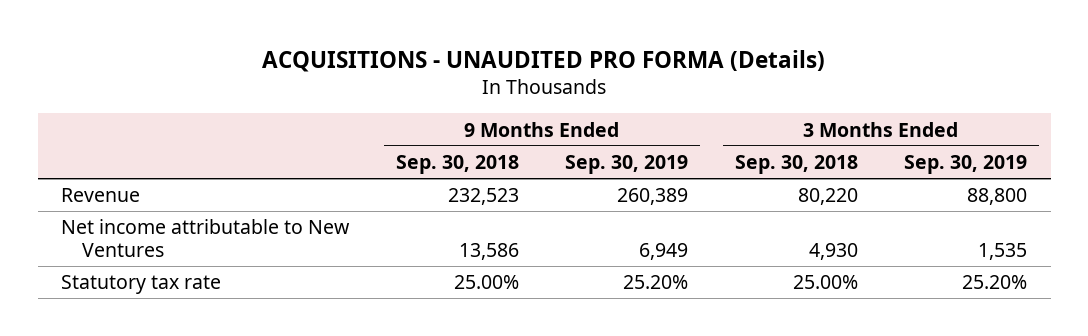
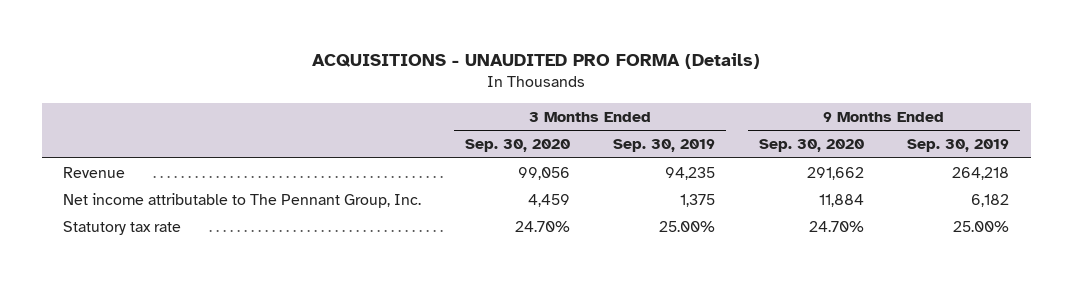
- | 9 Months Ended Sep. 30, 2018 | 9 Months Ended Sep. 30, 2019 | 3 Months Ended Sep. 30, 2018 | 3 Months Ended Sep. 30, 2019
+ | 3 Months Ended Sep. 30, 2020 | 3 Months Ended Sep. 30, 2019 | 9 Months Ended Sep. 30, 2020 | 9 Months Ended Sep. 30, 2019
- Revenue | 232,523 | 260,389 | 80,220 | 88,800
- Net income attributable to New Ventures | 13,586 | 6,949 | 4,930 | 1,535
- Statutory tax rate | 25.00% | 25.20% | 25.00% | 25.20%
+ Revenue | 99,056 | 94,235 | 291,662 | 264,218
+ Net income attributable to The Pennant Group, Inc. | 4,459 | 1,375 | 11,884 | 6,182
+ Statutory tax rate | 24.70% | 25.00% | 24.70% | 25.00%

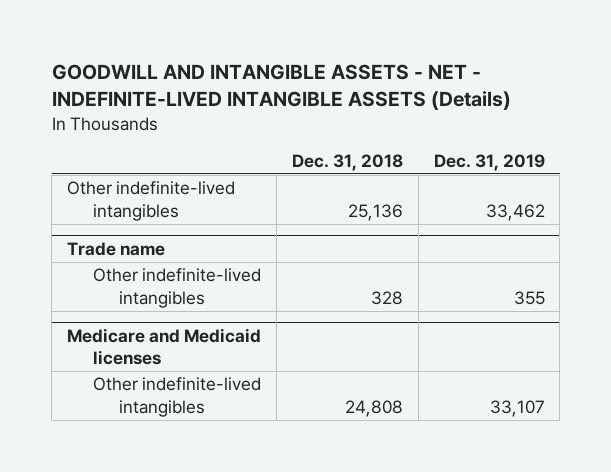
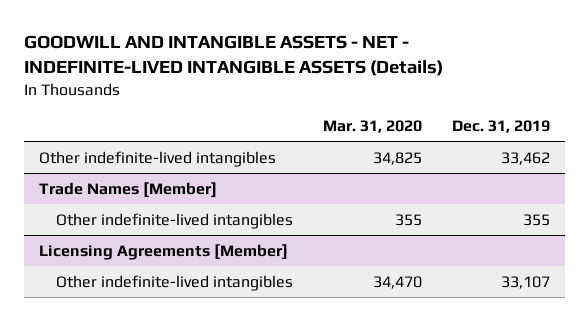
- | Dec. 31, 2018 | Dec. 31, 2019
+ | Mar. 31, 2020 | Dec. 31, 2019
- Trade name
+ Trade Names [Member]
- Medicare and Medicaid licenses
+ Licensing Agreements [Member]

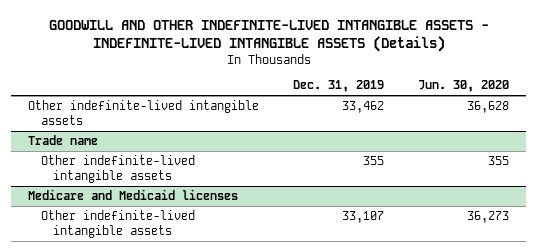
- GOODWILL AND INTANGIBLE ASSETS - NET - INDEFINITE-LIVED INTANGIBLE ASSETS (Details)
+ GOODWILL AND OTHER INDEFINITE-LIVED INTANGIBLE ASSETS - INDEFINITE-LIVED INTANGIBLE ASSETS (Details)
- | Mar. 31, 2020 | Dec. 31, 2019
+ | Dec. 31, 2019 | Jun. 30, 2020
- Other indefinite-lived intangibles | 34,825 | 33,462
- Trade Names [Member]
- Other indefinite-lived intangibles | 355 | 355
- Licensing Agreements [Member]
- Other indefinite-lived intangibles | 34,470 | 33,107
+ Other indefinite-lived intangible assets | 33,462 | 36,628
+ Trade name
+ Other indefinite-lived intangible assets | 355 | 355
+ Medicare and Medicaid licenses
+ Other indefinite-lived intangible assets | 33,107 | 36,273

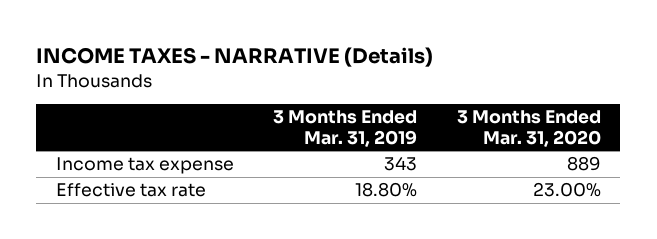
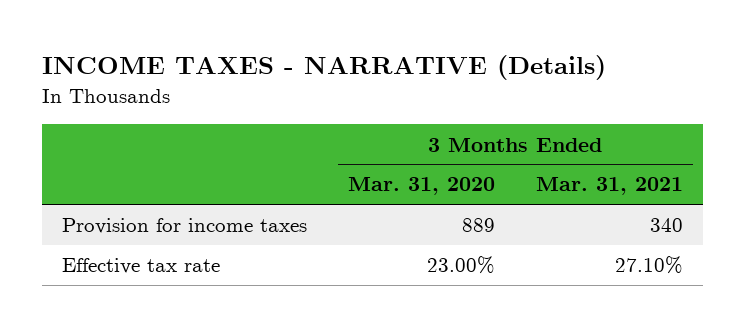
- | 3 Months Ended Mar. 31, 2019 | 3 Months Ended Mar. 31, 2020
+ | 3 Months Ended Mar. 31, 2020 | 3 Months Ended Mar. 31, 2021
- Income tax expense | 343 | 889
+ Provision for income taxes | 889 | 340

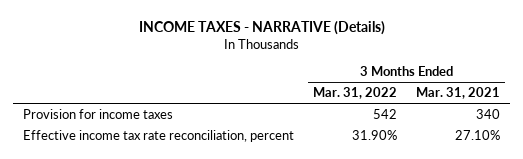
- | 3 Months Ended Mar. 31, 2020 | 3 Months Ended Mar. 31, 2021
+ | 3 Months Ended Mar. 31, 2022 | 3 Months Ended Mar. 31, 2021
- Effective tax rate | 23.00% | 27.10%
+ Effective income tax rate reconciliation, percent | 31.90% | 27.10%

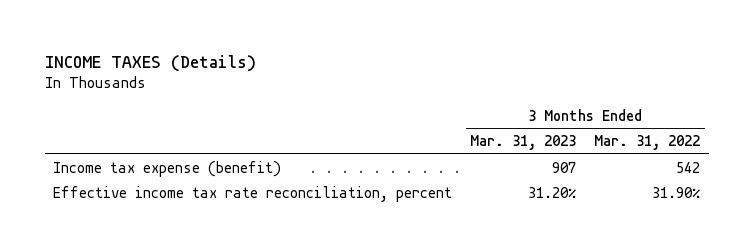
- INCOME TAXES - NARRATIVE (Details)
+ INCOME TAXES (Details)
- | 3 Months Ended Mar. 31, 2022 | 3 Months Ended Mar. 31, 2021
+ | 3 Months Ended Mar. 31, 2023 | 3 Months Ended Mar. 31, 2022
- Provision for income taxes | 542 | 340
+ Income tax expense (benefit) | 907 | 542

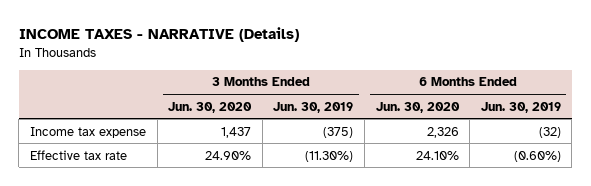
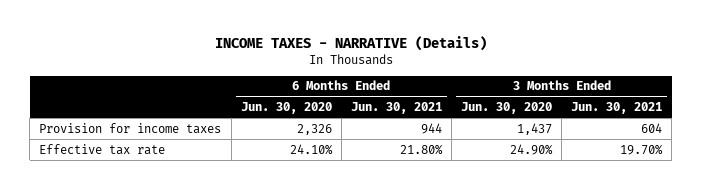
- | 3 Months Ended Jun. 30, 2020 | 3 Months Ended Jun. 30, 2019 | 6 Months Ended Jun. 30, 2020 | 6 Months Ended Jun. 30, 2019
+ | 6 Months Ended Jun. 30, 2020 | 6 Months Ended Jun. 30, 2021 | 3 Months Ended Jun. 30, 2020 | 3 Months Ended Jun. 30, 2021
- Income tax expense | 1,437 | (375) | 2,326 | (32)
+ Provision for income taxes | 2,326 | 944 | 1,437 | 604

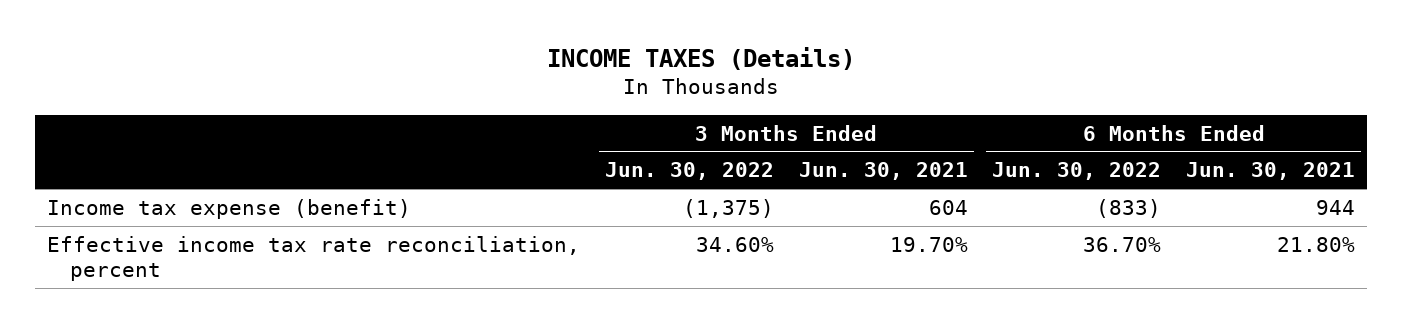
- INCOME TAXES - NARRATIVE (Details)
+ INCOME TAXES (Details)
- | 6 Months Ended Jun. 30, 2020 | 6 Months Ended Jun. 30, 2021 | 3 Months Ended Jun. 30, 2020 | 3 Months Ended Jun. 30, 2021
+ | 3 Months Ended Jun. 30, 2022 | 3 Months Ended Jun. 30, 2021 | 6 Months Ended Jun. 30, 2022 | 6 Months Ended Jun. 30, 2021
- Provision for income taxes | 2,326 | 944 | 1,437 | 604
- Effective tax rate | 24.10% | 21.80% | 24.90% | 19.70%
+ Income tax expense (benefit) | (1,375) | 604 | (833) | 944
+ Effective income tax rate reconciliation, percent | 34.60% | 19.70% | 36.70% | 21.80%

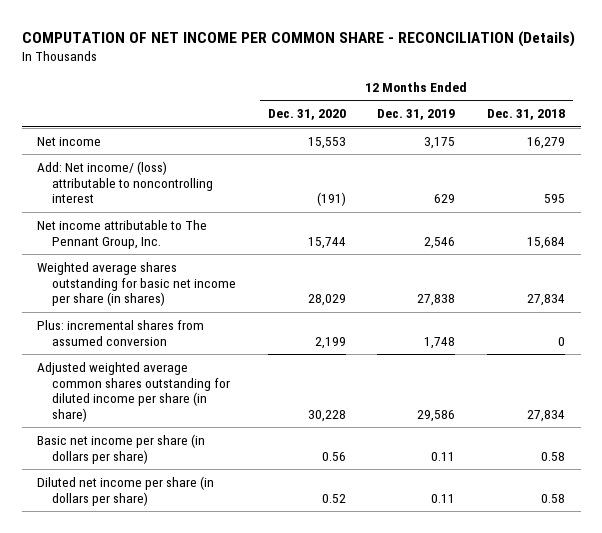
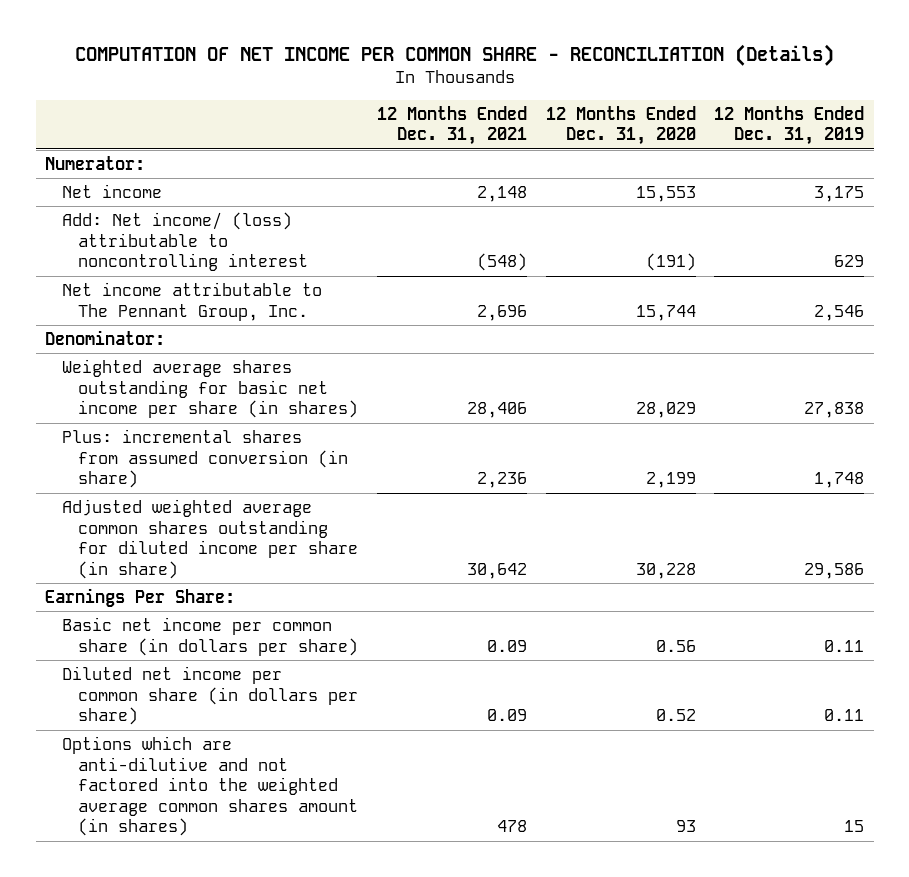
- | 12 Months Ended Dec. 31, 2020 | 12 Months Ended Dec. 31, 2019 | 12 Months Ended Dec. 31, 2018
+ | 12 Months Ended Dec. 31, 2021 | 12 Months Ended Dec. 31, 2020 | 12 Months Ended Dec. 31, 2019
+ Numerator:
+ Denominator:
- Plus: incremental shares from assumed conversion | 2,199 | 1,748 | 0
+ Plus: incremental shares from assumed conversion (in share) | 2,236 | 2,199 | 1,748
- Basic net income per share (in dollars per share) | 0.56 | 0.11 | 0.58
- Diluted net income per share (in dollars per share) | 0.52 | 0.11 | 0.58
+ Earnings Per Share:
+ Basic net income per common share (in dollars per share) | 0.09 | 0.56 | 0.11
+ Diluted net income per common share (in dollars per share) | 0.09 | 0.52 | 0.11
+ Options which are anti-dilutive and not factored into the weighted average common shares amount (in shares) | 478 | 93 | 15

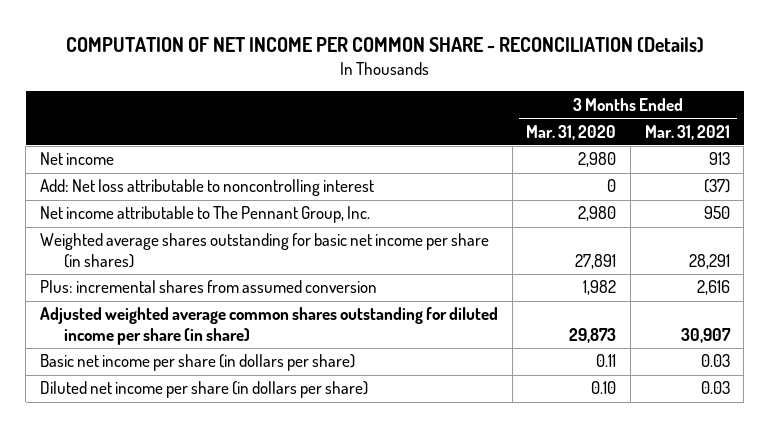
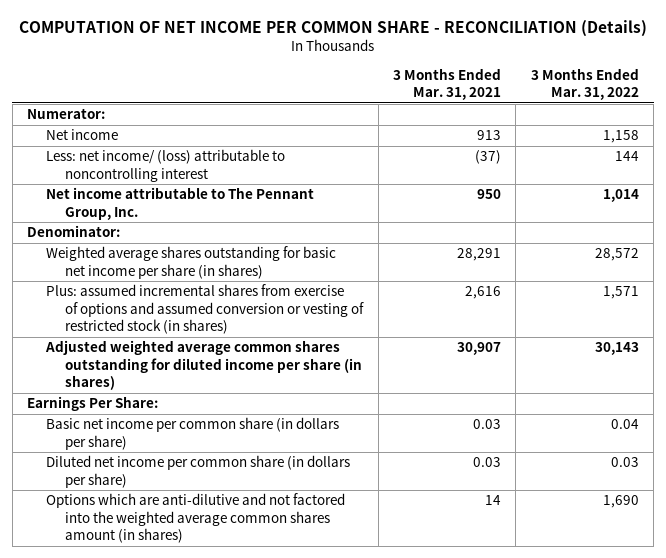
- | 3 Months Ended Mar. 31, 2020 | 3 Months Ended Mar. 31, 2021
+ | 3 Months Ended Mar. 31, 2021 | 3 Months Ended Mar. 31, 2022
+ Numerator:
- Add: Net loss attributable to noncontrolling interest | 0 | (37)
+ Less: net income/ (loss) attributable to noncontrolling interest | (37) | 144
+ Denominator:
- Plus: incremental shares from assumed conversion | 1,982 | 2,616
- Adjusted weighted average common shares outstanding for diluted income per share (in share) | 29,873 | 30,907
- Basic net income per share (in dollars per share) | 0.11 | 0.03
- Diluted net income per share (in dollars per share) | 0.10 | 0.03
+ Plus: assumed incremental shares from exercise of options and assumed conversion or vesting of restricted stock (in shares) | 2,616 | 1,571
+ Adjusted weighted average common shares outstanding for diluted income per share (in shares) | 30,907 | 30,143
+ Earnings Per Share:
+ Basic net income per common share (in dollars per share) | 0.03 | 0.04
+ Diluted net income per common share (in dollars per share) | 0.03 | 0.03
+ Options which are anti-dilutive and not factored into the weighted average common shares amount (in shares) | 14 | 1,690

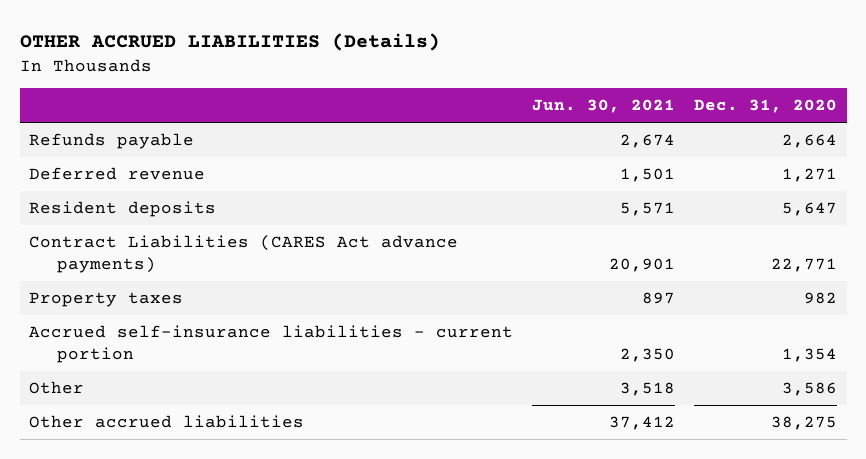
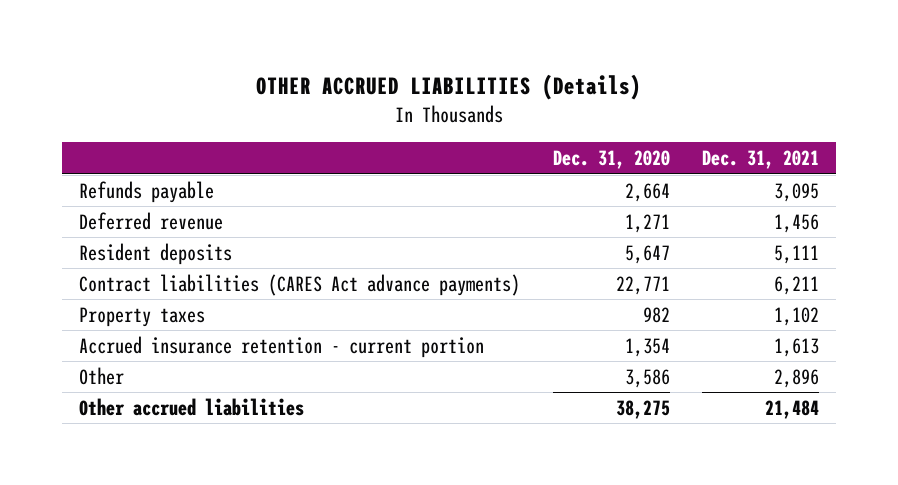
- | Jun. 30, 2021 | Dec. 31, 2020
+ | Dec. 31, 2020 | Dec. 31, 2021
- Contract Liabilities (CARES Act advance payments) | 20,901 | 22,771
+ Contract liabilities (CARES Act advance payments) | 22,771 | 6,211
- Accrued self-insurance liabilities - current portion | 2,350 | 1,354
+ Accrued insurance retention - current portion | 1,354 | 1,613

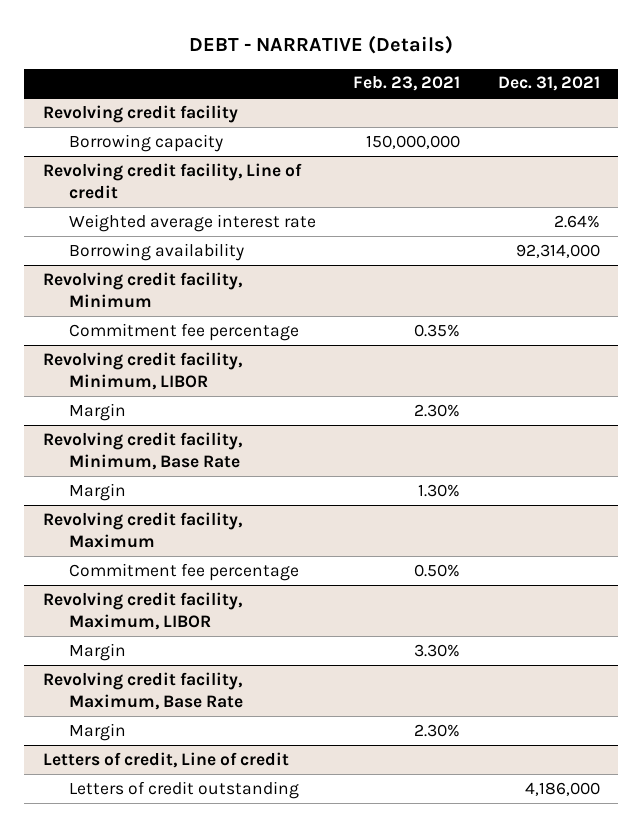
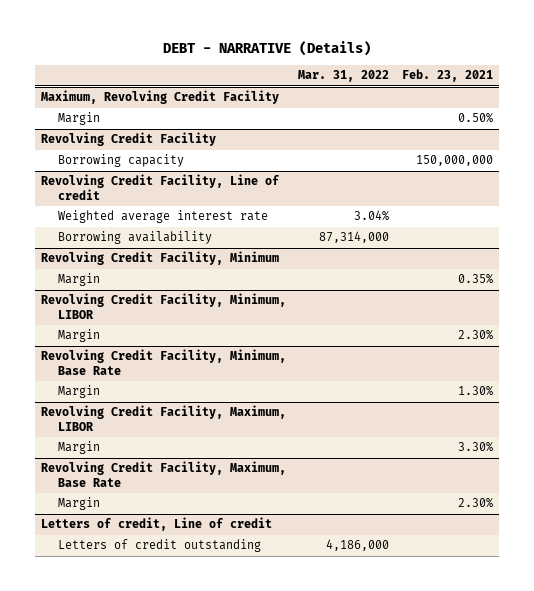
- | Feb. 23, 2021 | Dec. 31, 2021
+ | Mar. 31, 2022 | Feb. 23, 2021
- Revolving credit facility
+ Maximum, Revolving Credit Facility
+ Margin | | 0.50%
+ Revolving Credit Facility
- Revolving credit facility, Line of credit
+ Revolving Credit Facility, Line of credit
- Revolving credit facility, Minimum
- Commitment fee percentage | 0.35% |
- Revolving credit facility, Minimum, LIBOR
+ Revolving Credit Facility, Minimum
+ Margin | | 0.35%
+ Revolving Credit Facility, Minimum, LIBOR
- Revolving credit facility, Minimum, Base Rate
+ Revolving Credit Facility, Minimum, Base Rate
- Revolving credit facility, Maximum
- Commitment fee percentage | 0.50% |
- Revolving credit facility, Maximum, LIBOR
+ Revolving Credit Facility, Maximum, LIBOR
- Revolving credit facility, Maximum, Base Rate
+ Revolving Credit Facility, Maximum, Base Rate

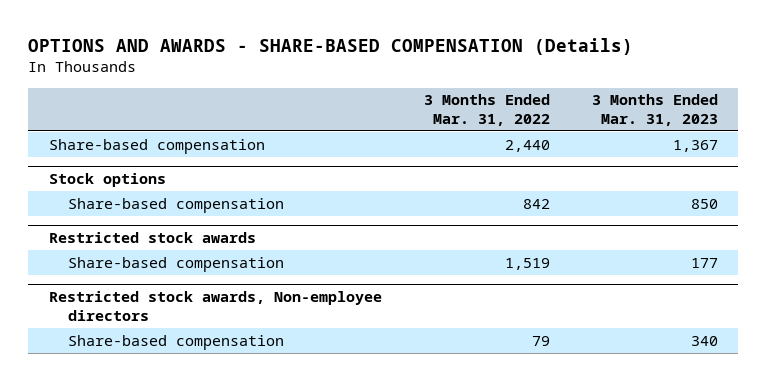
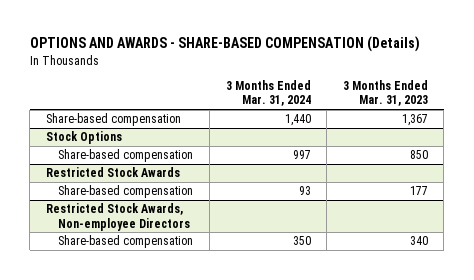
- | 3 Months Ended Mar. 31, 2022 | 3 Months Ended Mar. 31, 2023
+ | 3 Months Ended Mar. 31, 2024 | 3 Months Ended Mar. 31, 2023
- Stock options
+ Stock Options
- Restricted stock awards
+ Restricted Stock Awards
- Restricted stock awards, Non-employee directors
+ Restricted Stock Awards, Non-employee Directors

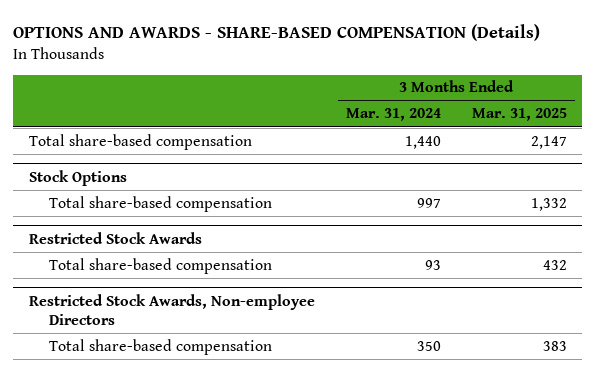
- | 3 Months Ended Mar. 31, 2024 | 3 Months Ended Mar. 31, 2023
+ | 3 Months Ended Mar. 31, 2024 | 3 Months Ended Mar. 31, 2025
- Share-based compensation | 1,440 | 1,367
+ Total share-based compensation | 1,440 | 2,147
@ Stock Options
- Share-based compensation | 997 | 850
+ Total share-based compensation | 997 | 1,332
@ Restricted Stock Awards
- Share-based compensation | 93 | 177
+ Total share-based compensation | 93 | 432
@ Restricted Stock Awards, Non-employee Directors
- Share-based compensation | 350 | 340
+ Total share-based compensation | 350 | 383

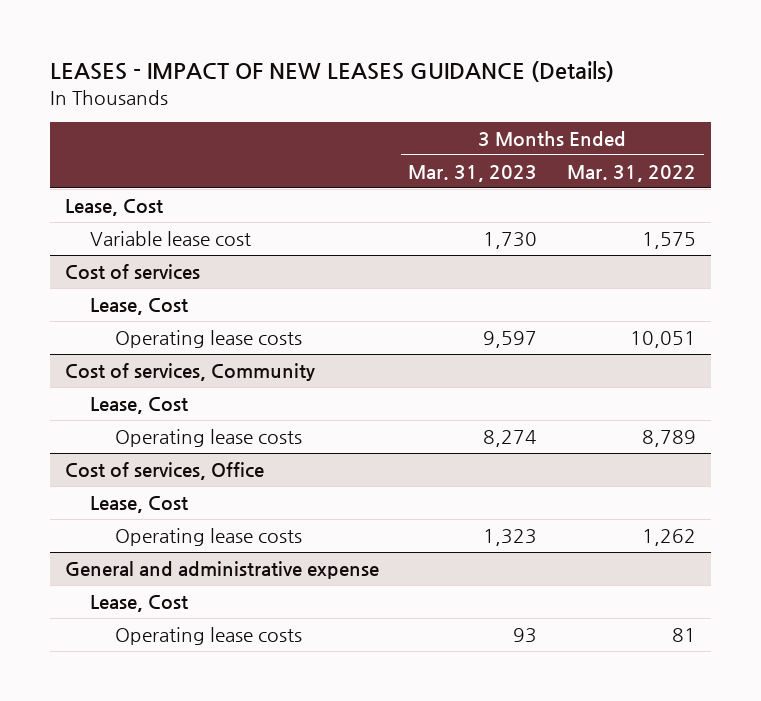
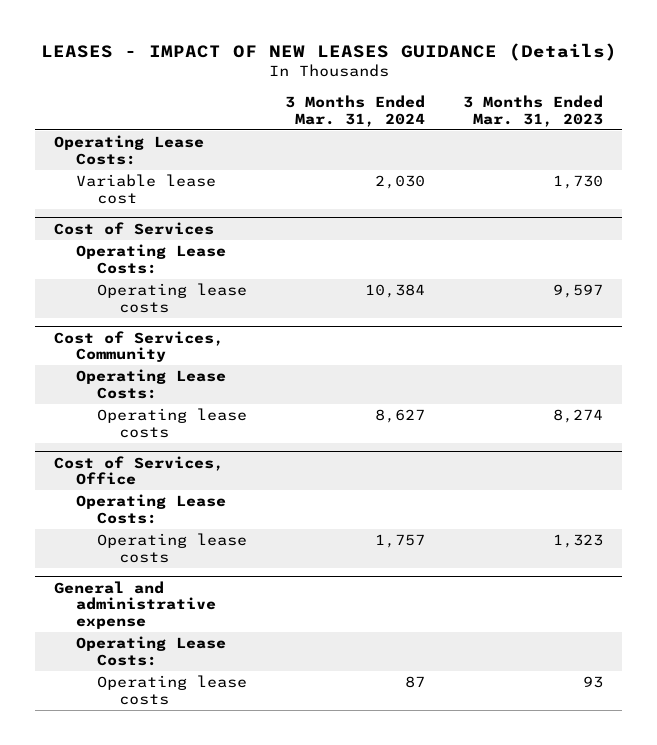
- | 3 Months Ended Mar. 31, 2023 | 3 Months Ended Mar. 31, 2022
+ | 3 Months Ended Mar. 31, 2024 | 3 Months Ended Mar. 31, 2023
- Lease, Cost
+ Operating Lease Costs:
- Cost of services
- Lease, Cost
+ Cost of Services
+ Operating Lease Costs:
- Cost of services, Community
- Lease, Cost
+ Cost of Services, Community
+ Operating Lease Costs:
- Cost of services, Office
- Lease, Cost
+ Cost of Services, Office
+ Operating Lease Costs:
@ General and administrative expense
- Lease, Cost
+ Operating Lease Costs:

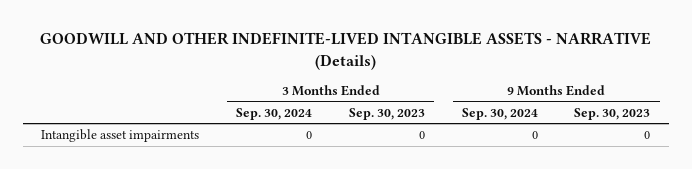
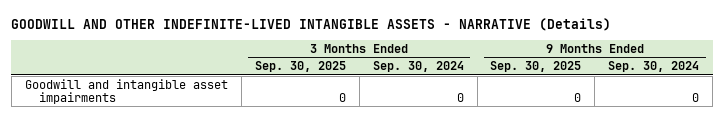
- | 3 Months Ended Sep. 30, 2024 | 3 Months Ended Sep. 30, 2023 | 9 Months Ended Sep. 30, 2024 | 9 Months Ended Sep. 30, 2023
+ | 3 Months Ended Sep. 30, 2025 | 3 Months Ended Sep. 30, 2024 | 9 Months Ended Sep. 30, 2025 | 9 Months Ended Sep. 30, 2024
- Intangible asset impairments | 0 | 0 | 0 | 0
+ Goodwill and intangible asset impairments | 0 | 0 | 0 | 0

